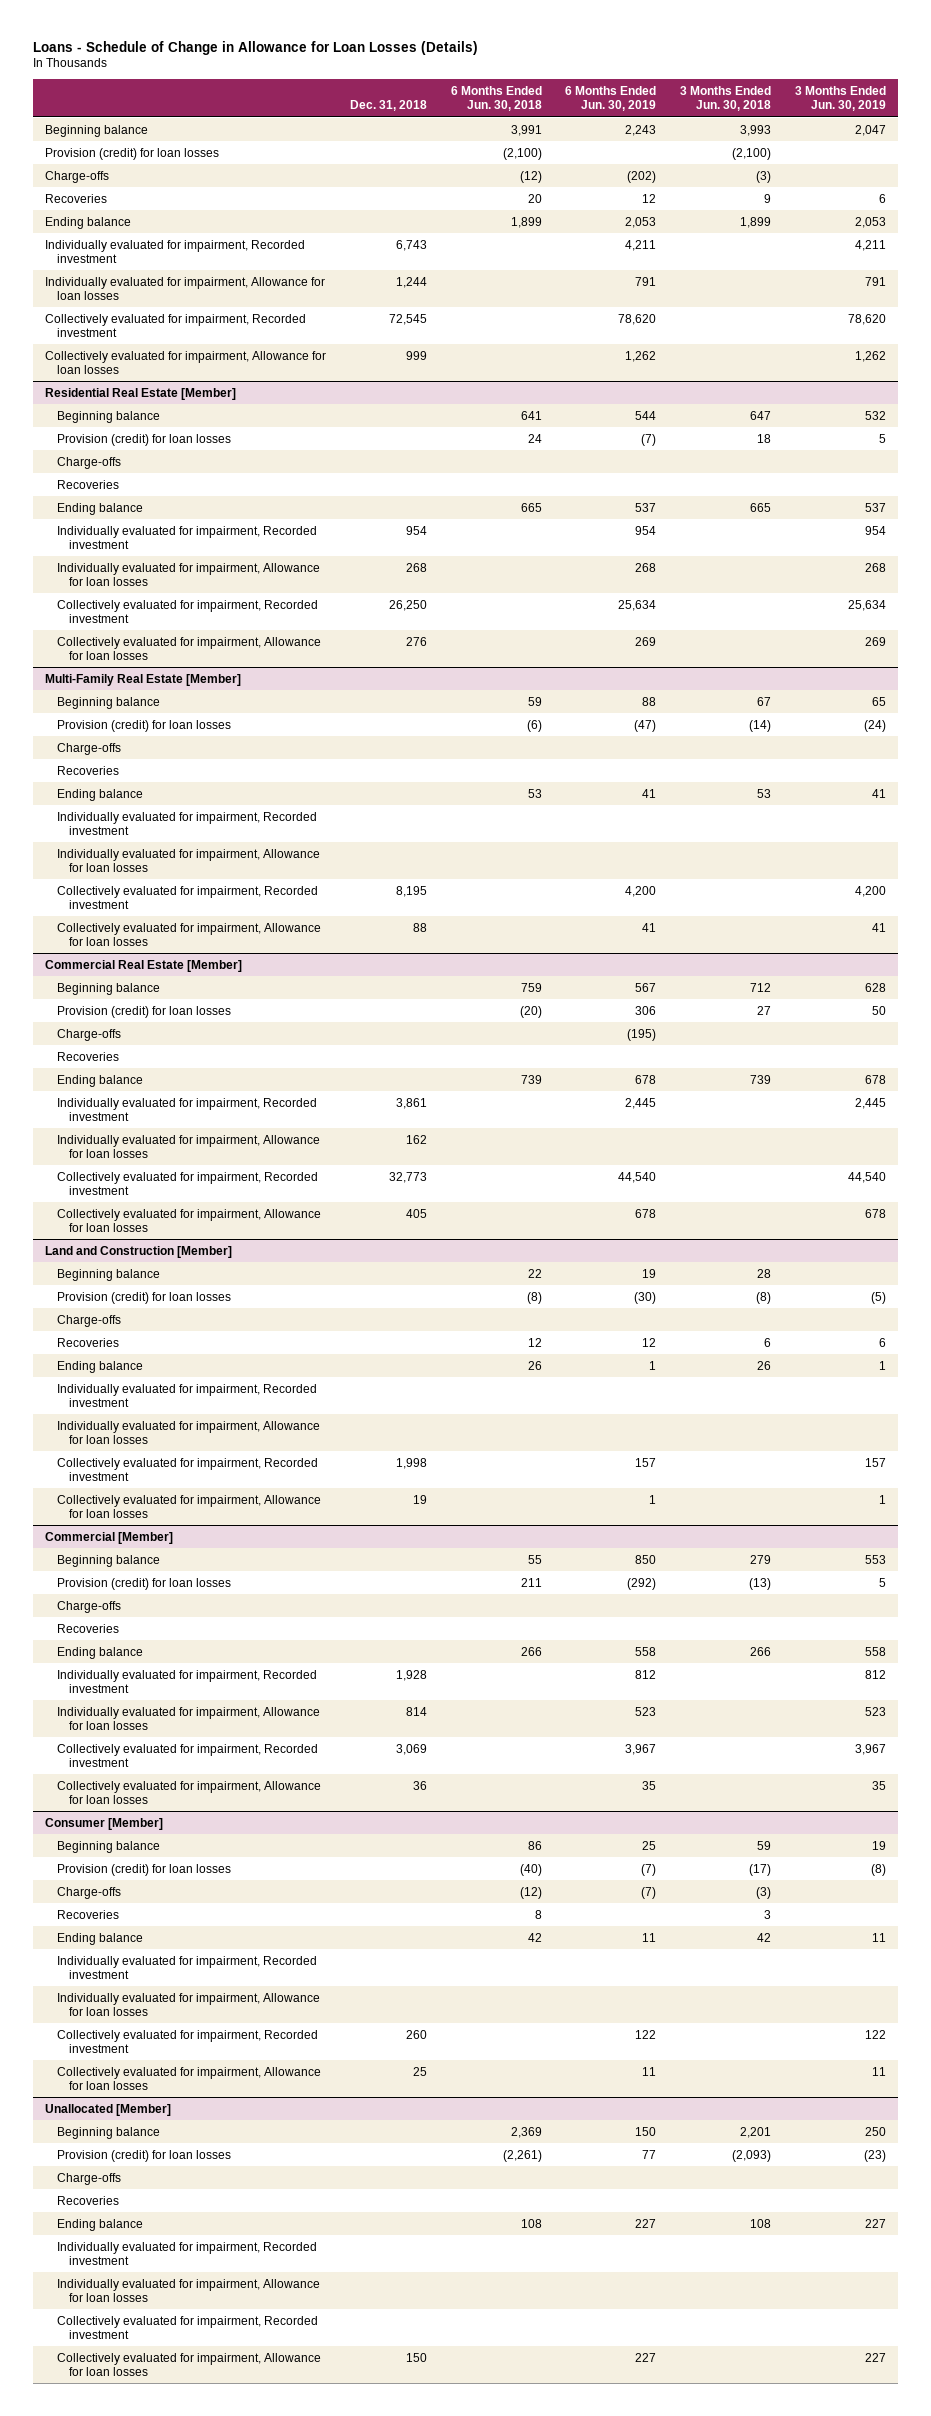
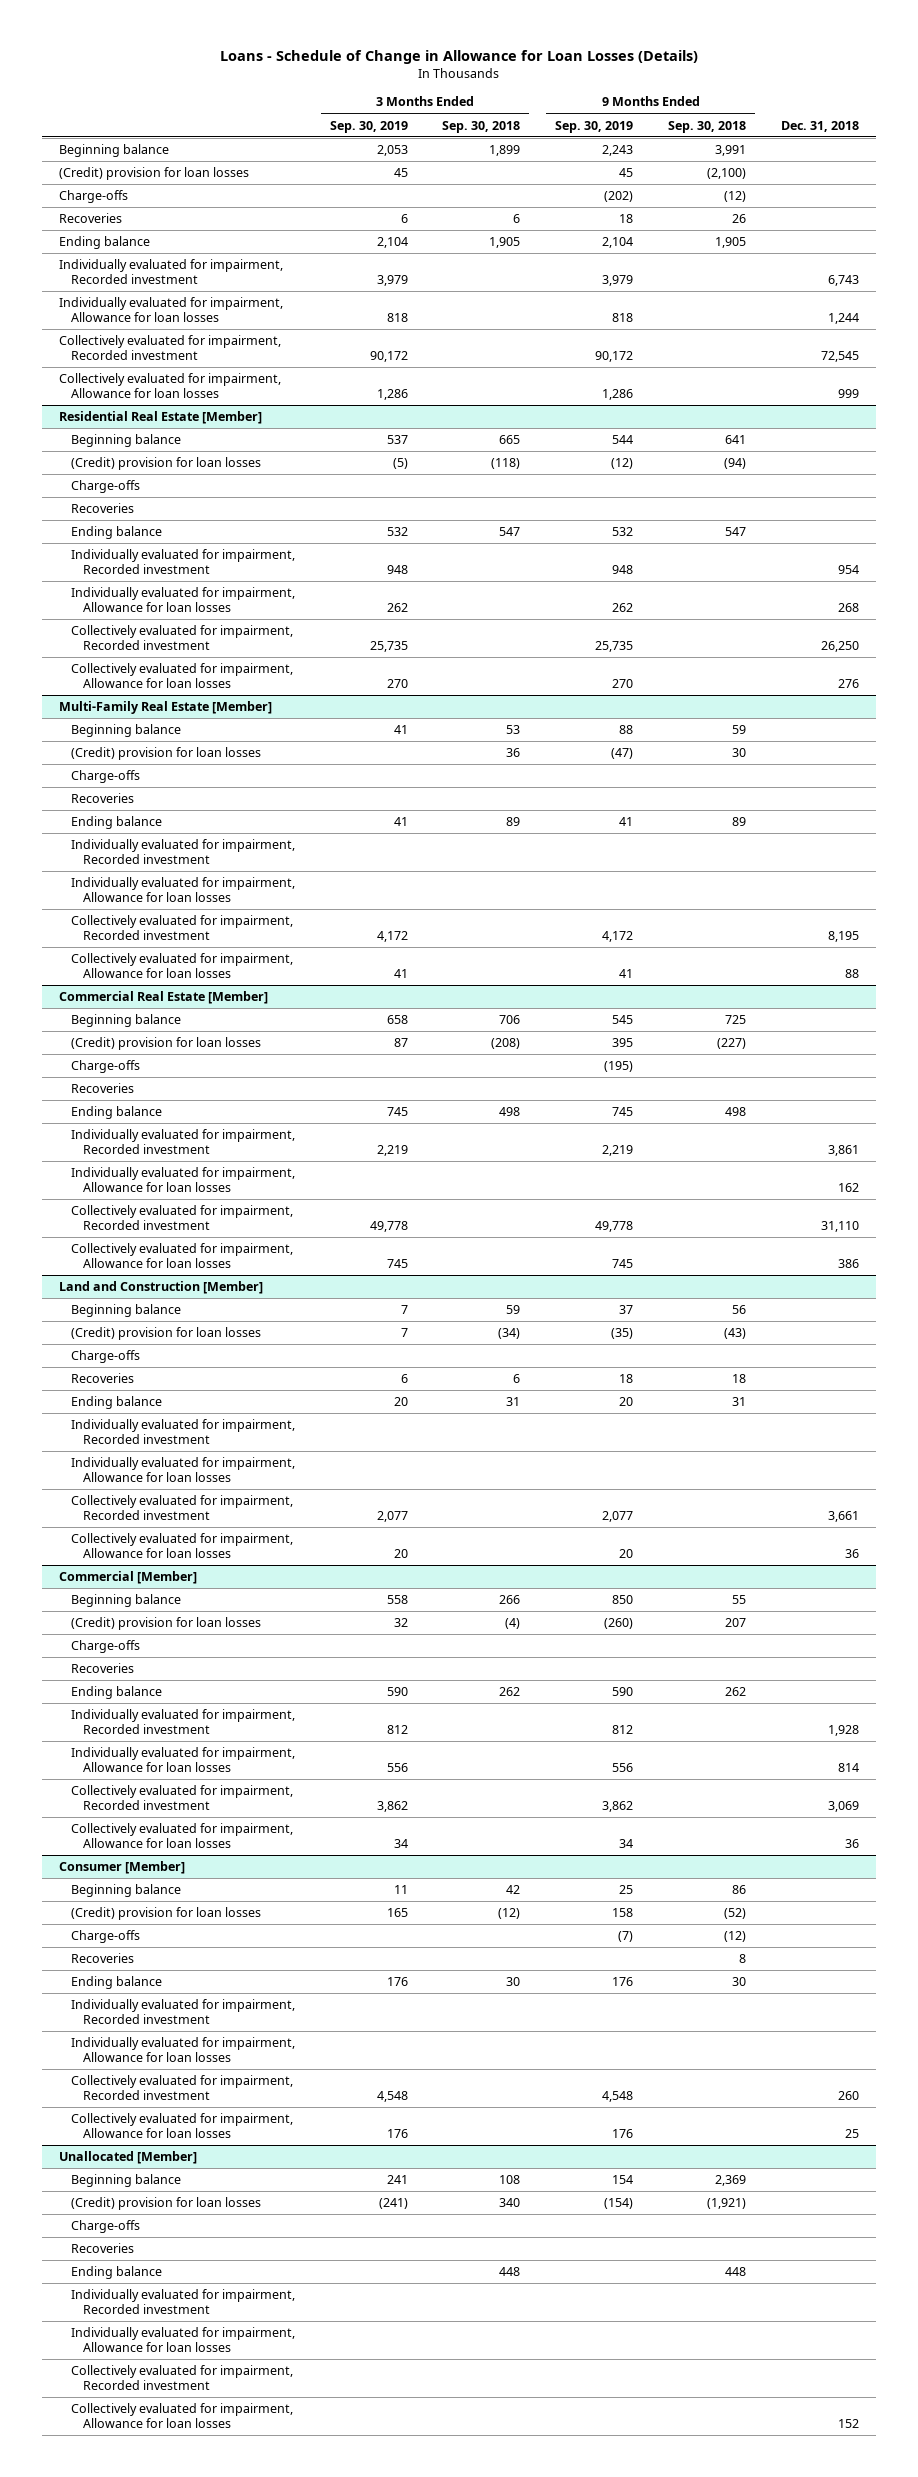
- | Dec. 31, 2018 | 6 Months Ended Jun. 30, 2018 | 6 Months Ended Jun. 30, 2019 | 3 Months Ended Jun. 30, 2018 | 3 Months Ended Jun. 30, 2019
+ | 3 Months Ended Sep. 30, 2019 | 3 Months Ended Sep. 30, 2018 | 9 Months Ended Sep. 30, 2019 | 9 Months Ended Sep. 30, 2018 | Dec. 31, 2018
- Provision (credit) for loan losses | | (2,100) | | (2,100) |
+ (Credit) provision for loan losses | 45 | | 45 | (2,100) |
@ Residential Real Estate [Member]
- Provision (credit) for loan losses | | 24 | (7) | 18 | 5
+ (Credit) provision for loan losses | (5) | (118) | (12) | (94) |
@ Multi-Family Real Estate [Member]
- Provision (credit) for loan losses | | (6) | (47) | (14) | (24)
+ (Credit) provision for loan losses | | 36 | (47) | 30 |
@ Commercial Real Estate [Member]
- Provision (credit) for loan losses | | (20) | 306 | 27 | 50
+ (Credit) provision for loan losses | 87 | (208) | 395 | (227) |
- Collectively evaluated for impairment, Recorded investment | 32,773 | | 44,540 | | 44,540
- Collectively evaluated for impairment, Allowance for loan losses | 405 | | 678 | | 678
+ Collectively evaluated for impairment, Recorded investment | 49,778 | | 49,778 | | 31,110
+ Collectively evaluated for impairment, Allowance for loan losses | 745 | | 745 | | 386
@ Land and Construction [Member]
- Provision (credit) for loan losses | | (8) | (30) | (8) | (5)
+ (Credit) provision for loan losses | 7 | (34) | (35) | (43) |
- Collectively evaluated for impairment, Recorded investment | 1,998 | | 157 | | 157
- Collectively evaluated for impairment, Allowance for loan losses | 19 | | 1 | | 1
+ Collectively evaluated for impairment, Recorded investment | 2,077 | | 2,077 | | 3,661
+ Collectively evaluated for impairment, Allowance for loan losses | 20 | | 20 | | 36
@ Commercial [Member]
- Provision (credit) for loan losses | | 211 | (292) | (13) | 5
+ (Credit) provision for loan losses | 32 | (4) | (260) | 207 |
@ Consumer [Member]
- Provision (credit) for loan losses | | (40) | (7) | (17) | (8)
+ (Credit) provision for loan losses | 165 | (12) | 158 | (52) |
@ Unallocated [Member]
- Provision (credit) for loan losses | | (2,261) | 77 | (2,093) | (23)
+ (Credit) provision for loan losses | (241) | 340 | (154) | (1,921) |
- Collectively evaluated for impairment, Allowance for loan losses | 150 | | 227 | | 227
+ Collectively evaluated for impairment, Allowance for loan losses | | | | | 152

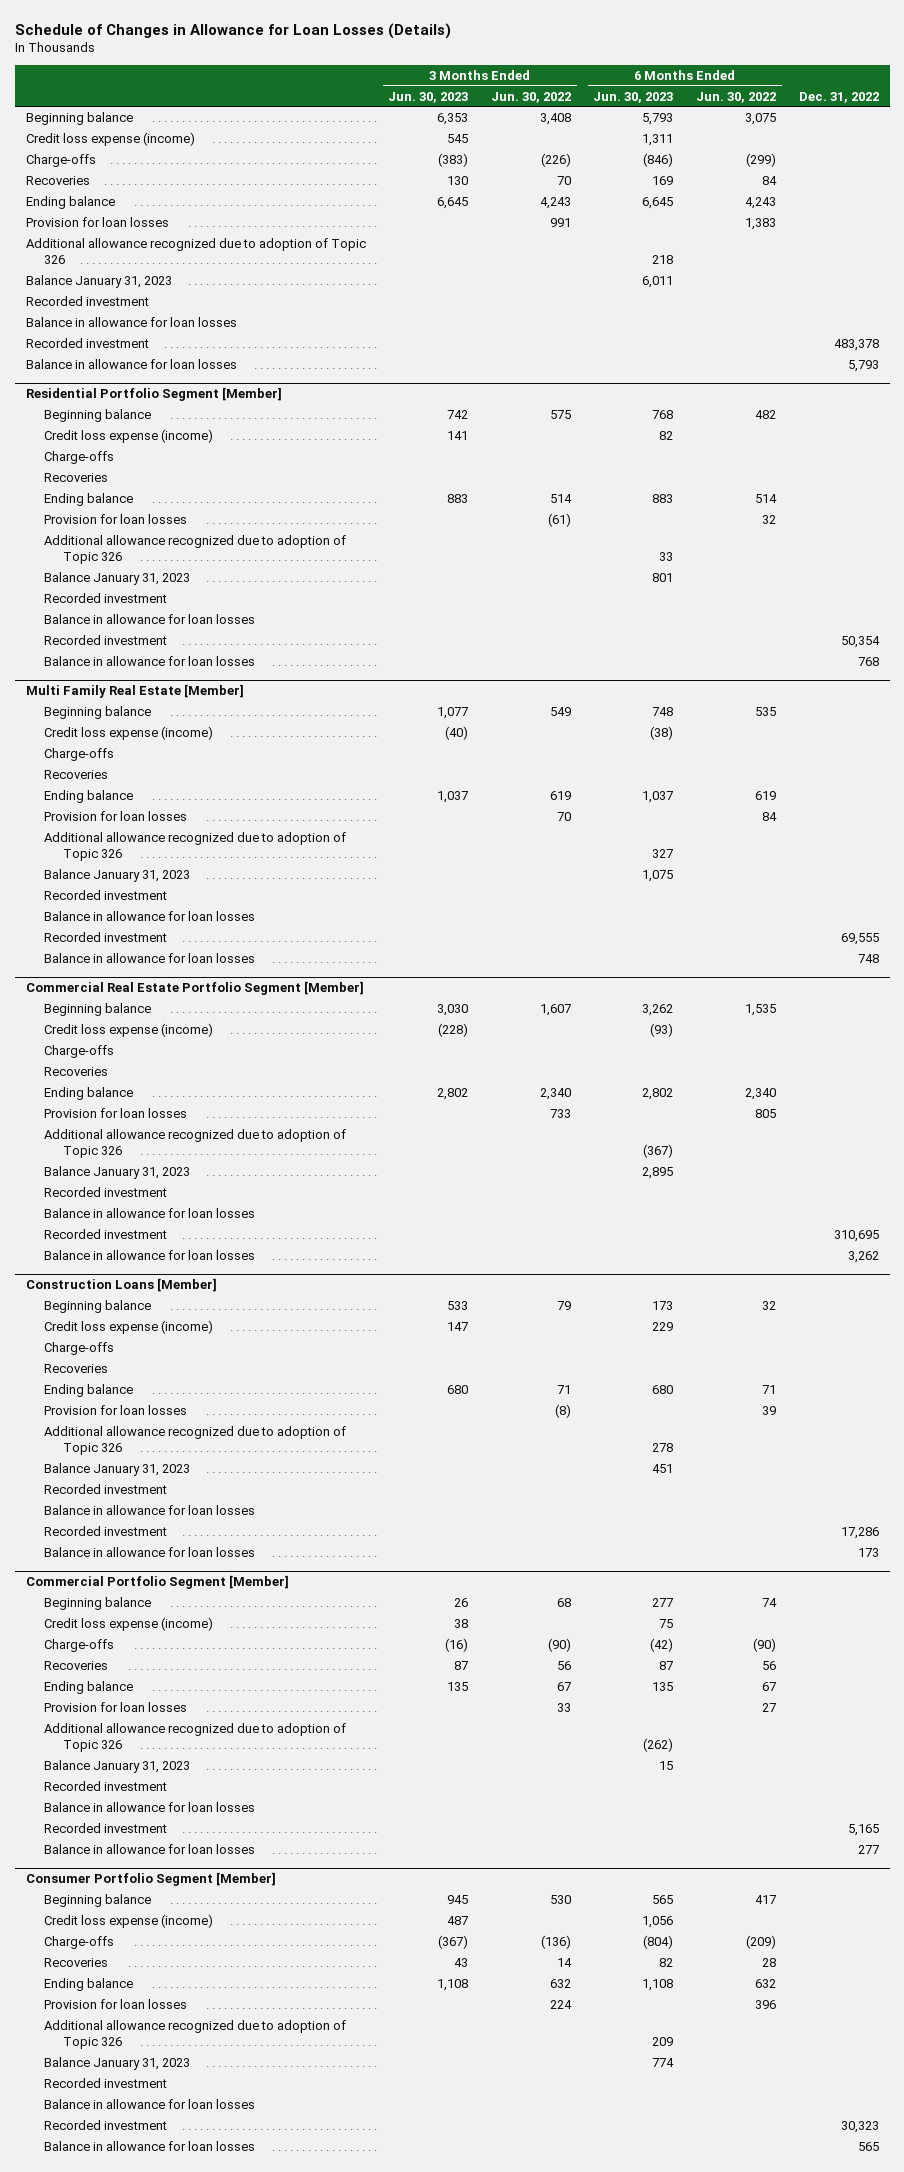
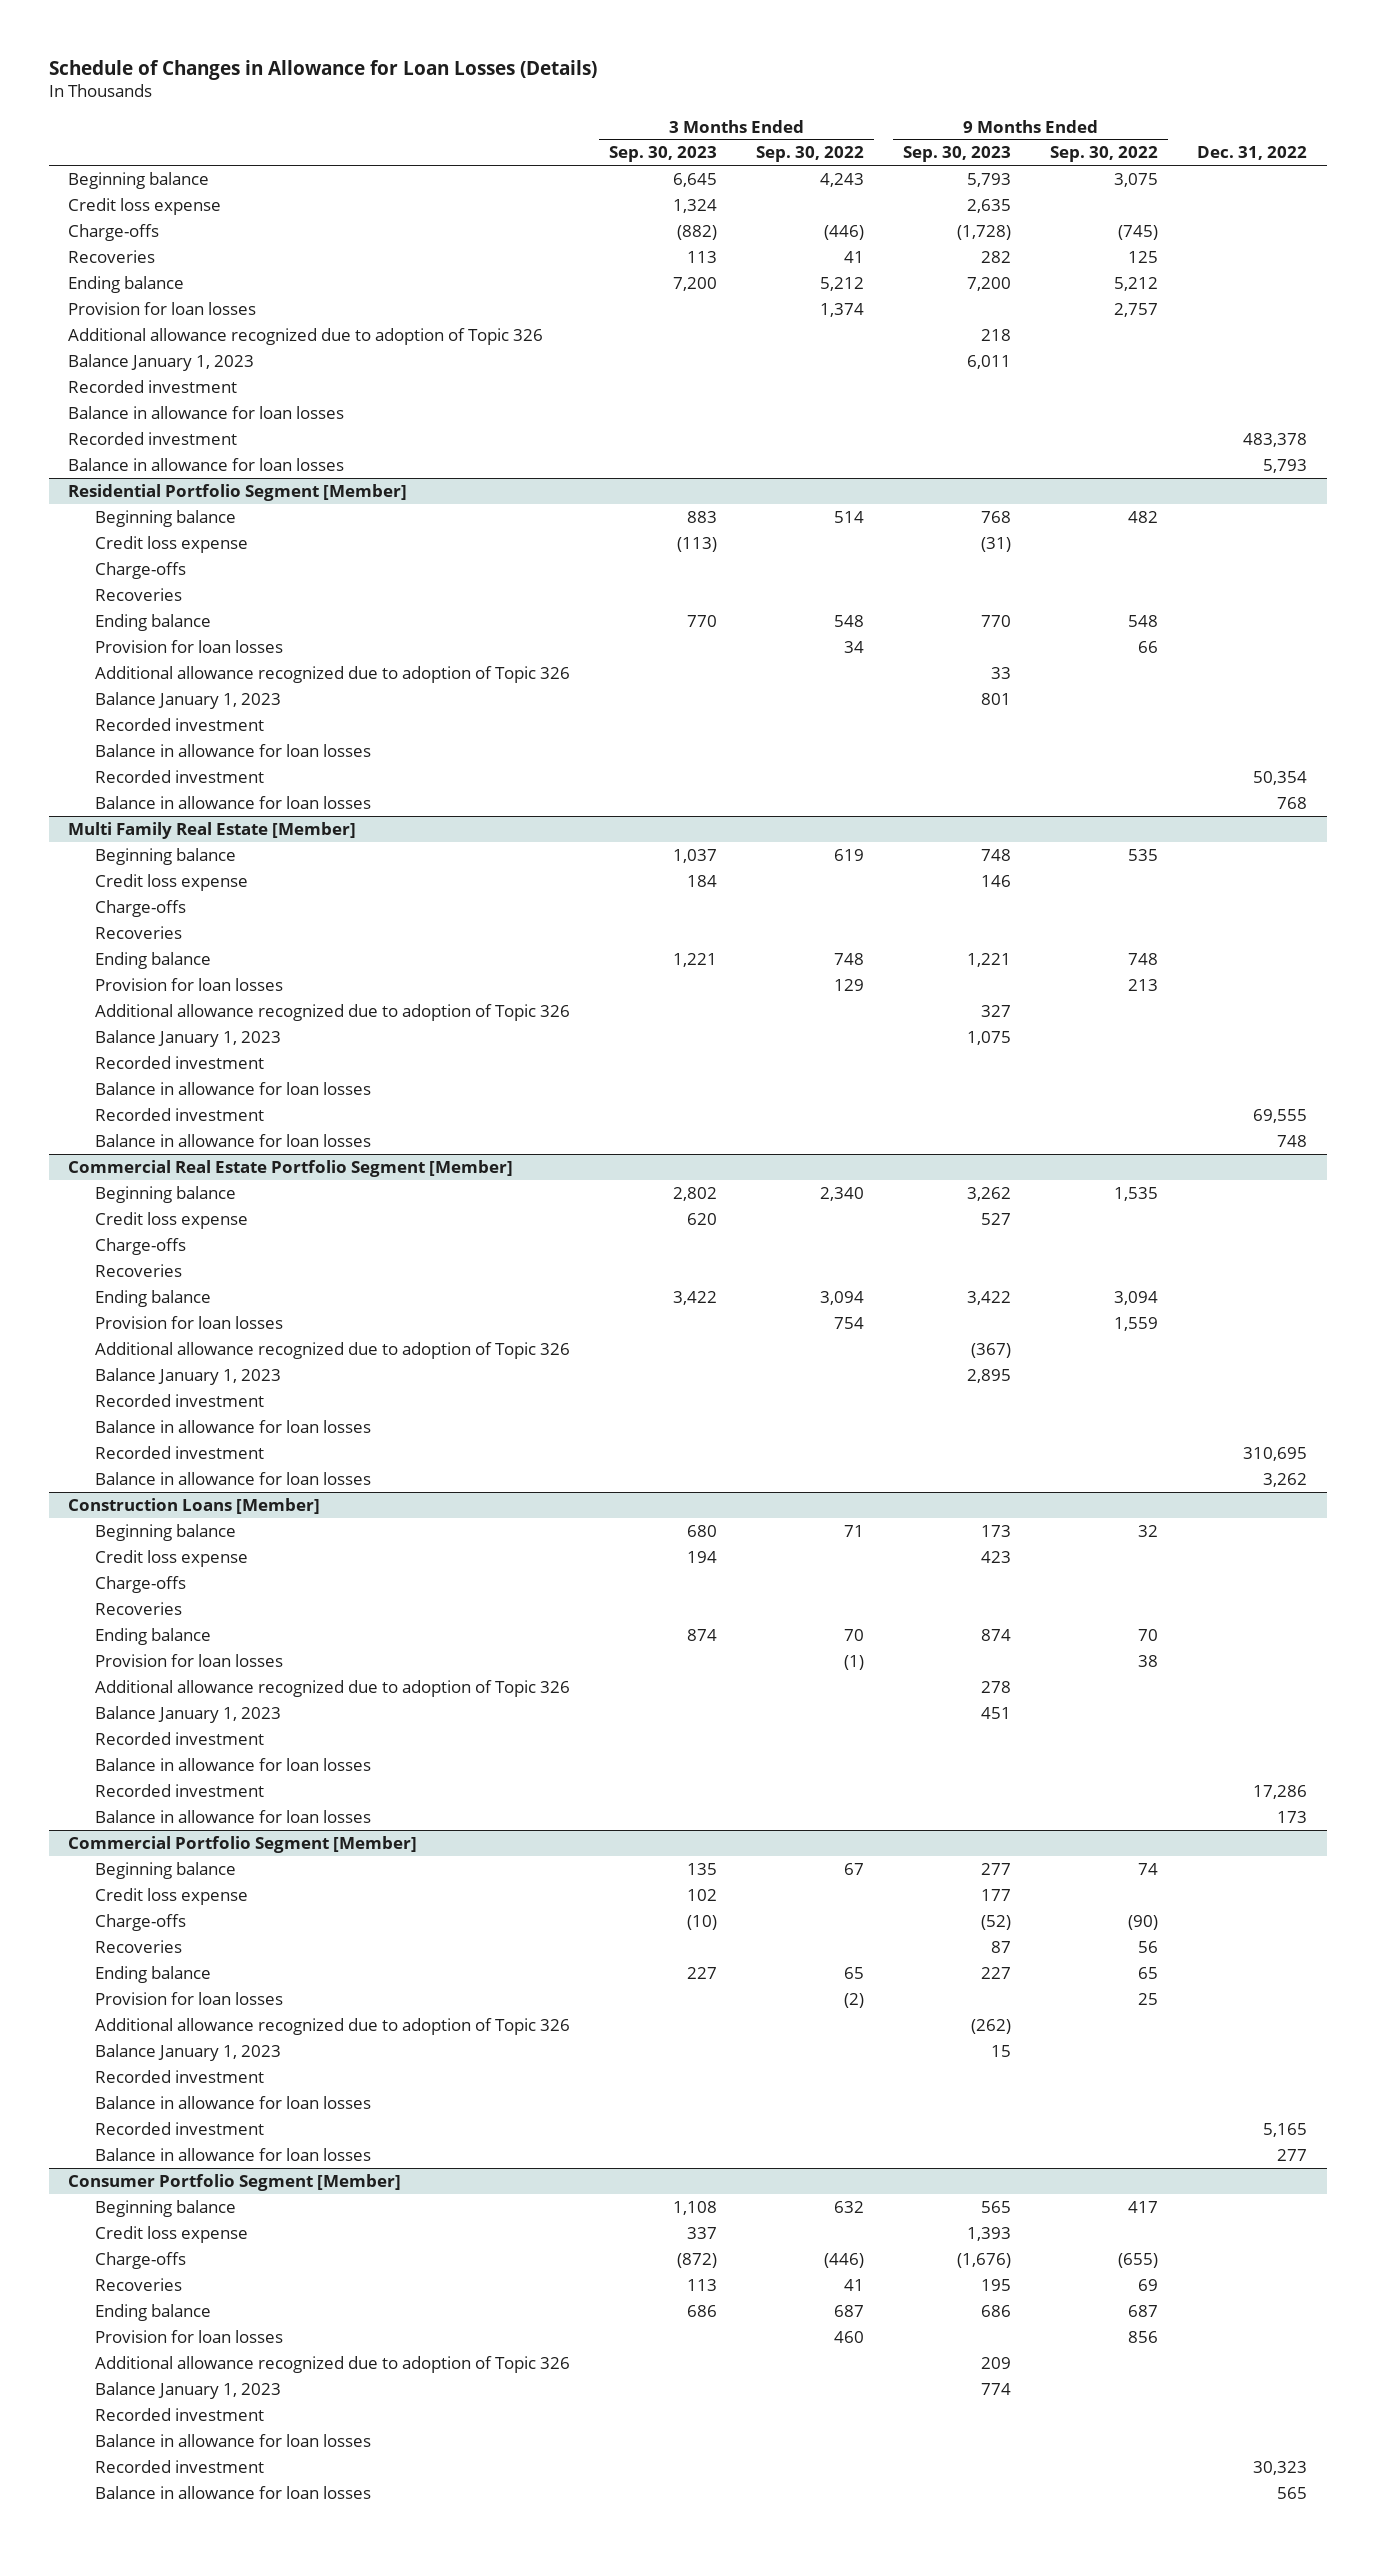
- | 3 Months Ended Jun. 30, 2023 | 3 Months Ended Jun. 30, 2022 | 6 Months Ended Jun. 30, 2023 | 6 Months Ended Jun. 30, 2022 | Dec. 31, 2022
+ | 3 Months Ended Sep. 30, 2023 | 3 Months Ended Sep. 30, 2022 | 9 Months Ended Sep. 30, 2023 | 9 Months Ended Sep. 30, 2022 | Dec. 31, 2022
- Credit loss expense (income) | 545 | | 1,311 | |
+ Credit loss expense | 1,324 | | 2,635 | |
- Balance January 31, 2023 | | | 6,011 | |
+ Balance January 1, 2023 | | | 6,011 | |
@ Residential Portfolio Segment [Member]
- Credit loss expense (income) | 141 | | 82 | |
+ Credit loss expense | (113) | | (31) | |
- Balance January 31, 2023 | | | 801 | |
+ Balance January 1, 2023 | | | 801 | |
@ Multi Family Real Estate [Member]
- Credit loss expense (income) | (40) | | (38) | |
+ Credit loss expense | 184 | | 146 | |
- Balance January 31, 2023 | | | 1,075 | |
+ Balance January 1, 2023 | | | 1,075 | |
@ Commercial Real Estate Portfolio Segment [Member]
- Credit loss expense (income) | (228) | | (93) | |
+ Credit loss expense | 620 | | 527 | |
- Balance January 31, 2023 | | | 2,895 | |
+ Balance January 1, 2023 | | | 2,895 | |
@ Construction Loans [Member]
- Credit loss expense (income) | 147 | | 229 | |
+ Credit loss expense | 194 | | 423 | |
- Balance January 31, 2023 | | | 451 | |
+ Balance January 1, 2023 | | | 451 | |
@ Commercial Portfolio Segment [Member]
- Credit loss expense (income) | 38 | | 75 | |
+ Credit loss expense | 102 | | 177 | |
- Balance January 31, 2023 | | | 15 | |
+ Balance January 1, 2023 | | | 15 | |
@ Consumer Portfolio Segment [Member]
- Credit loss expense (income) | 487 | | 1,056 | |
+ Credit loss expense | 337 | | 1,393 | |
- Balance January 31, 2023 | | | 774 | |
+ Balance January 1, 2023 | | | 774 | |

